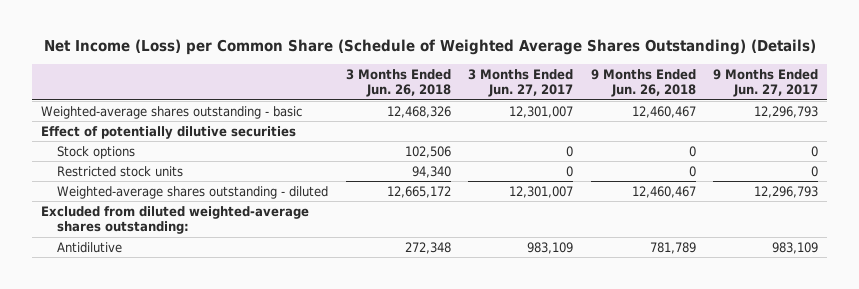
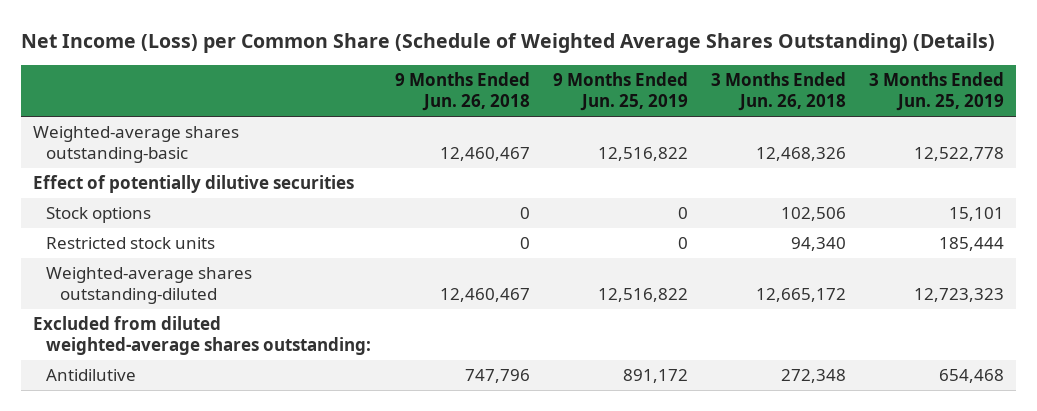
- | 3 Months Ended Jun. 26, 2018 | 3 Months Ended Jun. 27, 2017 | 9 Months Ended Jun. 26, 2018 | 9 Months Ended Jun. 27, 2017
+ | 9 Months Ended Jun. 26, 2018 | 9 Months Ended Jun. 25, 2019 | 3 Months Ended Jun. 26, 2018 | 3 Months Ended Jun. 25, 2019
- Weighted-average shares outstanding - basic | 12,468,326 | 12,301,007 | 12,460,467 | 12,296,793
+ Weighted-average shares outstanding-basic | 12,460,467 | 12,516,822 | 12,468,326 | 12,522,778
- Weighted-average shares outstanding - diluted | 12,665,172 | 12,301,007 | 12,460,467 | 12,296,793
+ Weighted-average shares outstanding-diluted | 12,460,467 | 12,516,822 | 12,665,172 | 12,723,323
- Antidilutive | 272,348 | 983,109 | 781,789 | 983,109
+ Antidilutive | 747,796 | 891,172 | 272,348 | 654,468

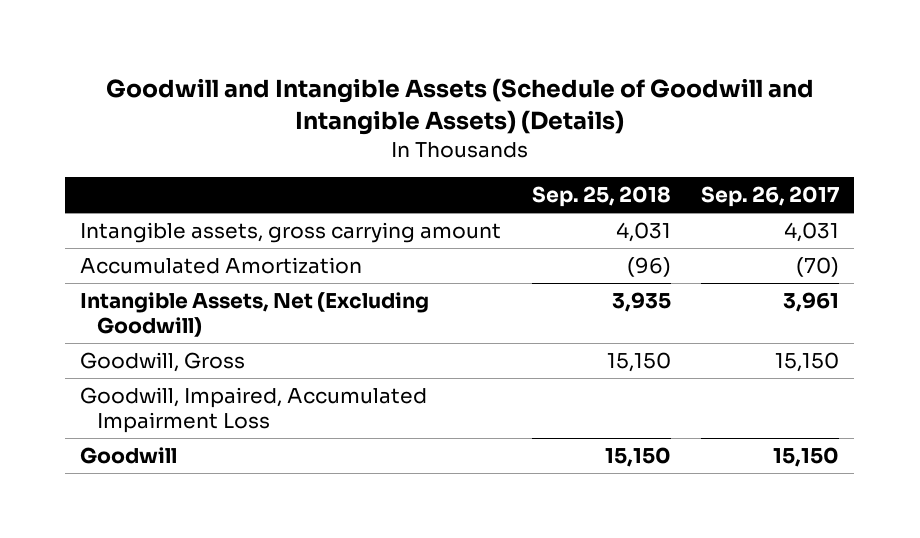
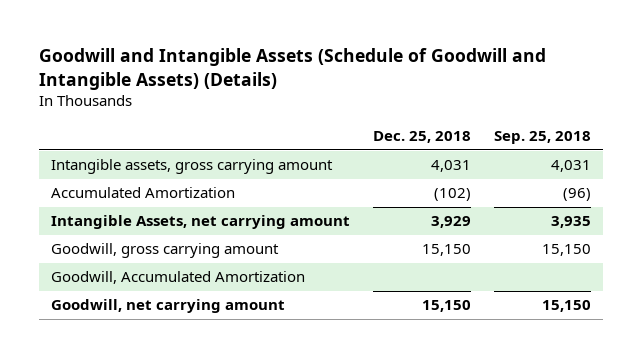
- | Sep. 25, 2018 | Sep. 26, 2017
+ | Dec. 25, 2018 | Sep. 25, 2018
- Intangible Assets, Net (Excluding Goodwill) | 3,935 | 3,961
- Goodwill, Gross | 15,150 | 15,150
- Goodwill, Impaired, Accumulated Impairment Loss
- Goodwill | 15,150 | 15,150
+ Intangible Assets, net carrying amount | 3,929 | 3,935
+ Goodwill, gross carrying amount | 15,150 | 15,150
+ Goodwill, Accumulated Amortization
+ Goodwill, net carrying amount | 15,150 | 15,150

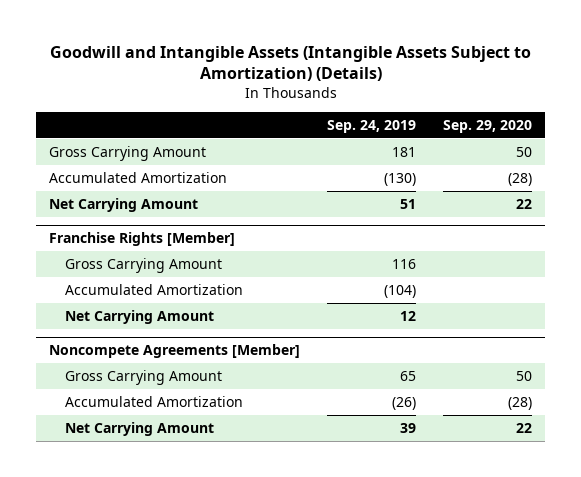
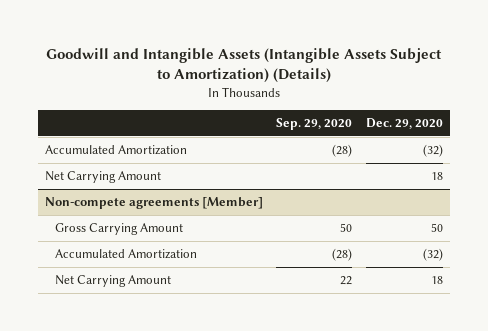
- | Sep. 24, 2019 | Sep. 29, 2020
+ | Sep. 29, 2020 | Dec. 29, 2020
- Gross Carrying Amount | 181 | 50
- Net Carrying Amount | 51 | 22
- Franchise Rights [Member]
- Gross Carrying Amount | 116 |
- Accumulated Amortization | (104) |
- Noncompete Agreements [Member]
+ Non-compete agreements [Member]

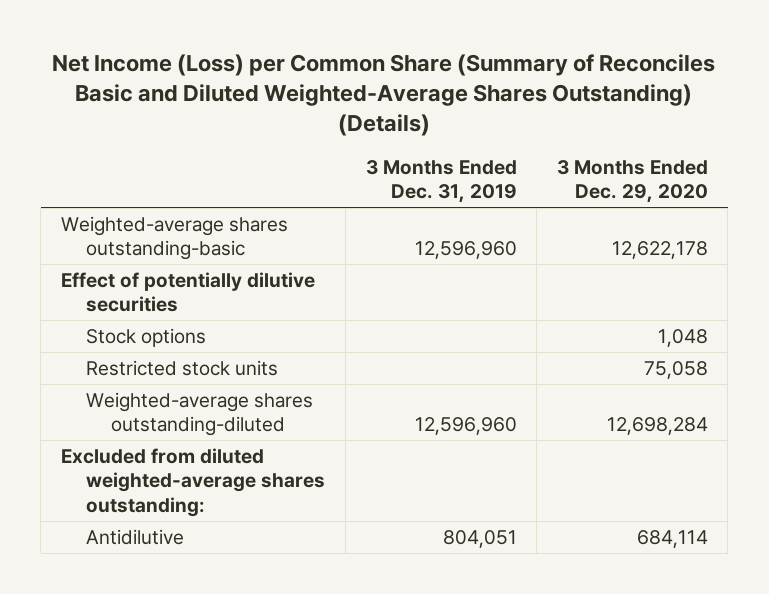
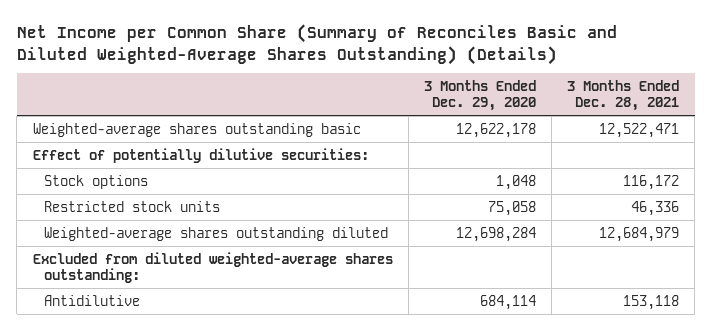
- Net Income (Loss) per Common Share (Summary of Reconciles Basic and Diluted Weighted-Average Shares Outstanding) (Details)
+ Net Income per Common Share (Summary of Reconciles Basic and Diluted Weighted-Average Shares Outstanding) (Details)
- | 3 Months Ended Dec. 31, 2019 | 3 Months Ended Dec. 29, 2020
+ | 3 Months Ended Dec. 29, 2020 | 3 Months Ended Dec. 28, 2021
- Weighted-average shares outstanding-basic | 12,596,960 | 12,622,178
- Effect of potentially dilutive securities
+ Weighted-average shares outstanding basic | 12,622,178 | 12,522,471
+ Effect of potentially dilutive securities:
- Weighted-average shares outstanding-diluted | 12,596,960 | 12,698,284
+ Weighted-average shares outstanding diluted | 12,698,284 | 12,684,979

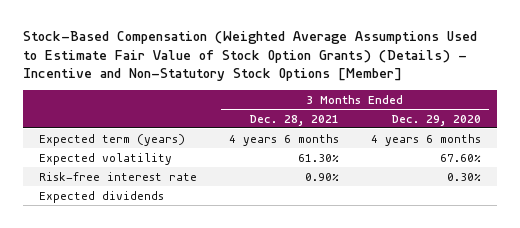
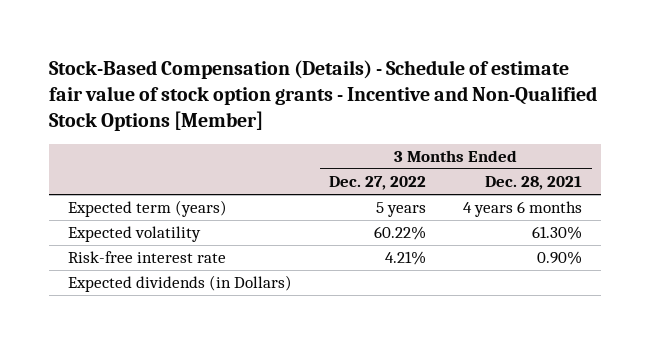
- Stock-Based Compensation (Weighted Average Assumptions Used to Estimate Fair Value of Stock Option Grants) (Details) - Incentive and Non-Statutory Stock Options [Member]
+ Stock-Based Compensation (Details) - Schedule of estimate fair value of stock option grants - Incentive and Non-Qualified Stock Options [Member]
- | 3 Months Ended Dec. 28, 2021 | 3 Months Ended Dec. 29, 2020
+ | 3 Months Ended Dec. 27, 2022 | 3 Months Ended Dec. 28, 2021
- Expected dividends
+ Expected dividends (in Dollars)

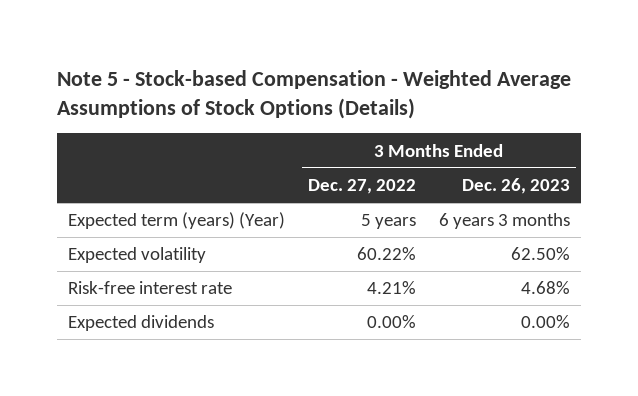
- Stock-Based Compensation (Details) - Schedule of estimate fair value of stock option grants - Incentive and Non-Qualified Stock Options [Member]
+ Note 5 - Stock-based Compensation - Weighted Average Assumptions of Stock Options (Details)
- | 3 Months Ended Dec. 27, 2022 | 3 Months Ended Dec. 28, 2021
+ | 3 Months Ended Dec. 27, 2022 | 3 Months Ended Dec. 26, 2023
- Expected term (years) | 5 years | 4 years 6 months
+ Expected term (years) (Year) | 5 years | 6 years 3 months
- Expected dividends (in Dollars)
+ Expected dividends | 0.00% | 0.00%

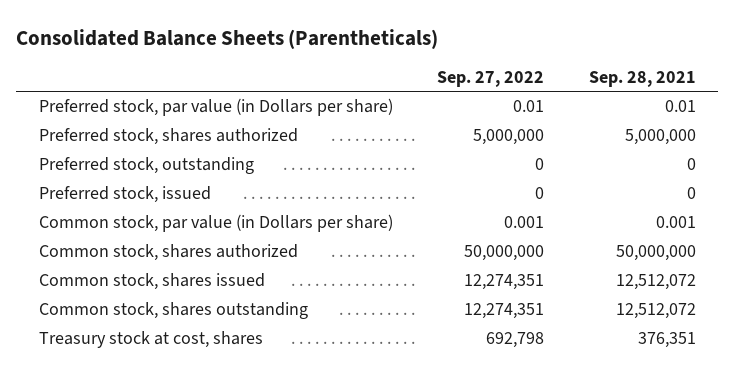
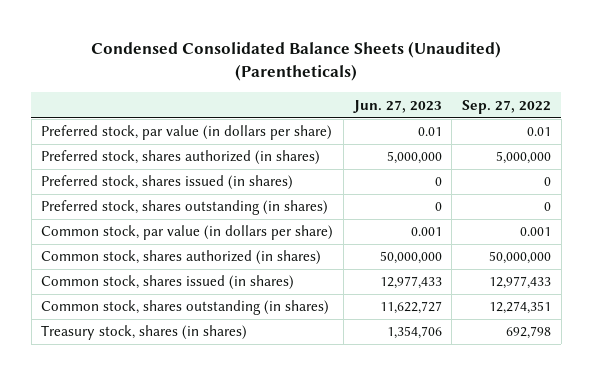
- Consolidated Balance Sheets (Parentheticals)
+ Condensed Consolidated Balance Sheets (Unaudited) (Parentheticals)
- | Sep. 27, 2022 | Sep. 28, 2021
+ | Jun. 27, 2023 | Sep. 27, 2022
- Preferred stock, par value (in Dollars per share) | 0.01 | 0.01
- Preferred stock, shares authorized | 5,000,000 | 5,000,000
- Preferred stock, outstanding | 0 | 0
- Preferred stock, issued | 0 | 0
- Common stock, par value (in Dollars per share) | 0.001 | 0.001
- Common stock, shares authorized | 50,000,000 | 50,000,000
- Common stock, shares issued | 12,274,351 | 12,512,072
- Common stock, shares outstanding | 12,274,351 | 12,512,072
- Treasury stock at cost, shares | 692,798 | 376,351
+ Preferred stock, par value (in dollars per share) | 0.01 | 0.01
+ Preferred stock, shares authorized (in shares) | 5,000,000 | 5,000,000
+ Preferred stock, shares issued (in shares) | 0 | 0
+ Preferred stock, shares outstanding (in shares) | 0 | 0
+ Common stock, par value (in dollars per share) | 0.001 | 0.001
+ Common stock, shares authorized (in shares) | 50,000,000 | 50,000,000
+ Common stock, shares issued (in shares) | 12,977,433 | 12,977,433
+ Common stock, shares outstanding (in shares) | 11,622,727 | 12,274,351
+ Treasury stock, shares (in shares) | 1,354,706 | 692,798

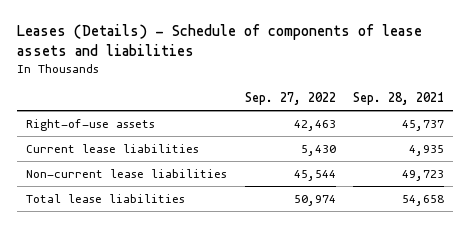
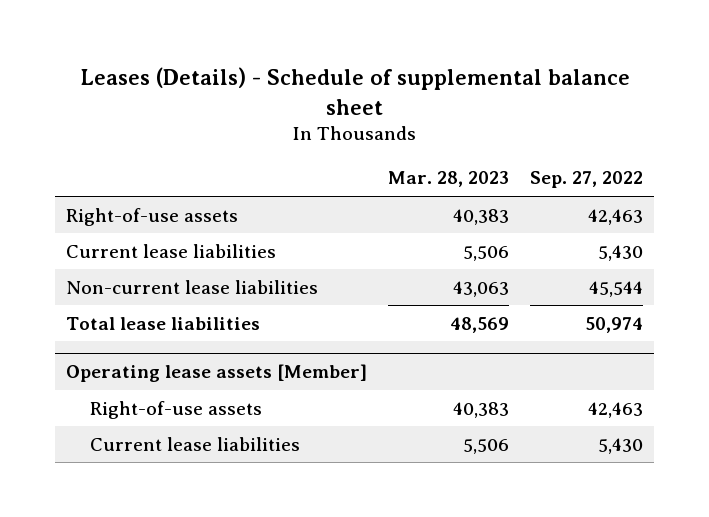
- Leases (Details) - Schedule of components of lease assets and liabilities
+ Leases (Details) - Schedule of supplemental balance sheet
- | Sep. 27, 2022 | Sep. 28, 2021
+ | Mar. 28, 2023 | Sep. 27, 2022
+ Operating lease assets [Member]
+ Right-of-use assets | 40,383 | 42,463
+ Current lease liabilities | 5,506 | 5,430

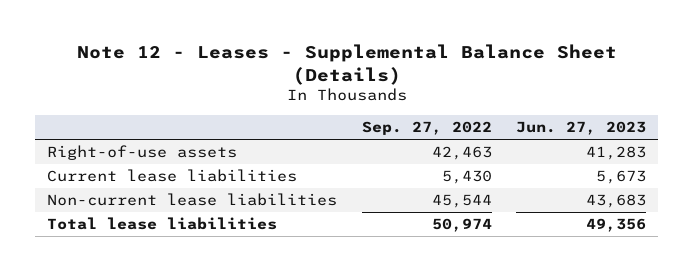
- Leases (Details) - Schedule of supplemental balance sheet
+ Note 12 - Leases - Supplemental Balance Sheet (Details)
- | Mar. 28, 2023 | Sep. 27, 2022
+ | Sep. 27, 2022 | Jun. 27, 2023
- Operating lease assets [Member]
- Right-of-use assets | 40,383 | 42,463
- Current lease liabilities | 5,506 | 5,430

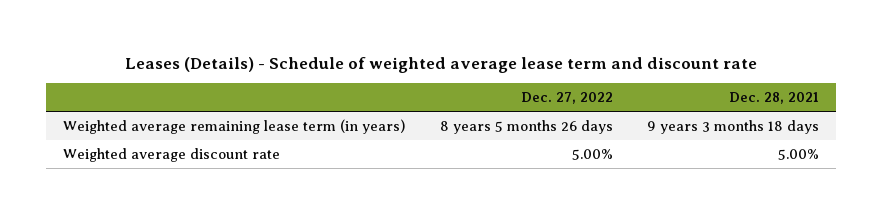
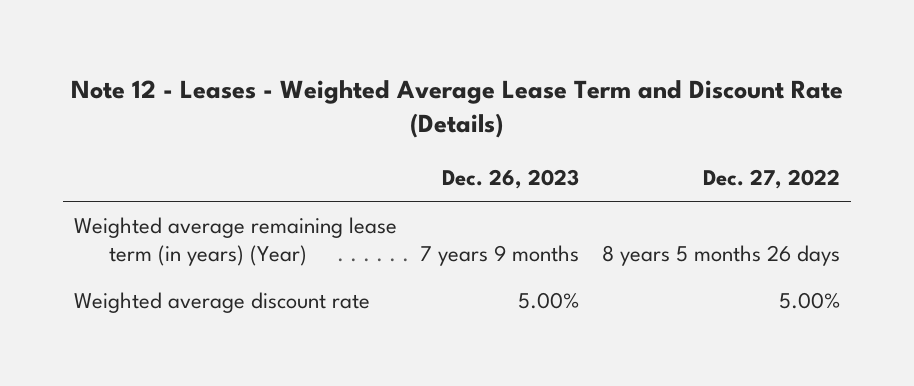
- Leases (Details) - Schedule of weighted average lease term and discount rate
+ Note 12 - Leases - Weighted Average Lease Term and Discount Rate (Details)
- | Dec. 27, 2022 | Dec. 28, 2021
+ | Dec. 26, 2023 | Dec. 27, 2022
- Weighted average remaining lease term (in years) | 8 years 5 months 26 days | 9 years 3 months 18 days
+ Weighted average remaining lease term (in years) (Year) | 7 years 9 months | 8 years 5 months 26 days

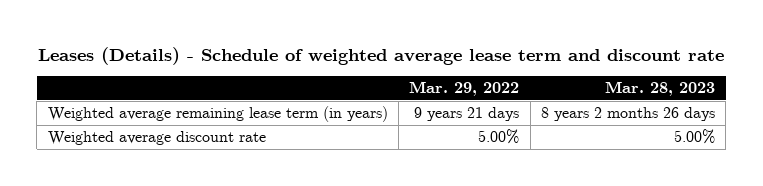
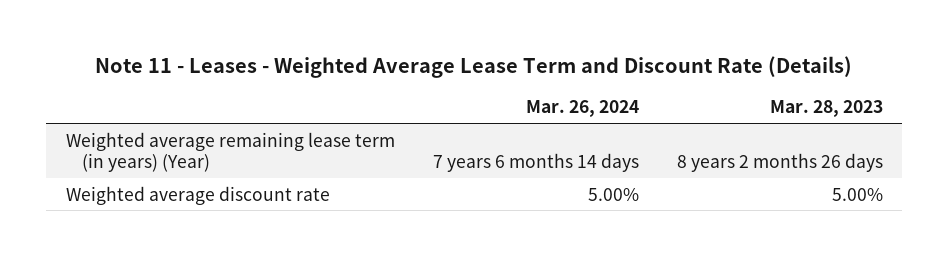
- Leases (Details) - Schedule of weighted average lease term and discount rate
+ Note 11 - Leases - Weighted Average Lease Term and Discount Rate (Details)
- | Mar. 29, 2022 | Mar. 28, 2023
+ | Mar. 26, 2024 | Mar. 28, 2023
- Weighted average remaining lease term (in years) | 9 years 21 days | 8 years 2 months 26 days
+ Weighted average remaining lease term (in years) (Year) | 7 years 6 months 14 days | 8 years 2 months 26 days

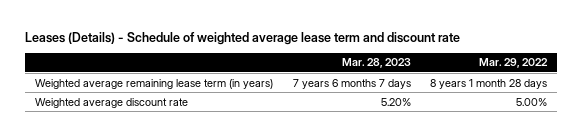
- Note 11 - Leases - Weighted Average Lease Term and Discount Rate (Details)
+ Leases (Details) - Schedule of weighted average lease term and discount rate
- | Mar. 26, 2024 | Mar. 28, 2023
+ | Mar. 28, 2023 | Mar. 29, 2022
- Weighted average remaining lease term (in years) (Year) | 7 years 6 months 14 days | 8 years 2 months 26 days
- Weighted average discount rate | 5.00% | 5.00%
+ Weighted average remaining lease term (in years) | 7 years 6 months 7 days | 8 years 1 month 28 days
+ Weighted average discount rate | 5.20% | 5.00%

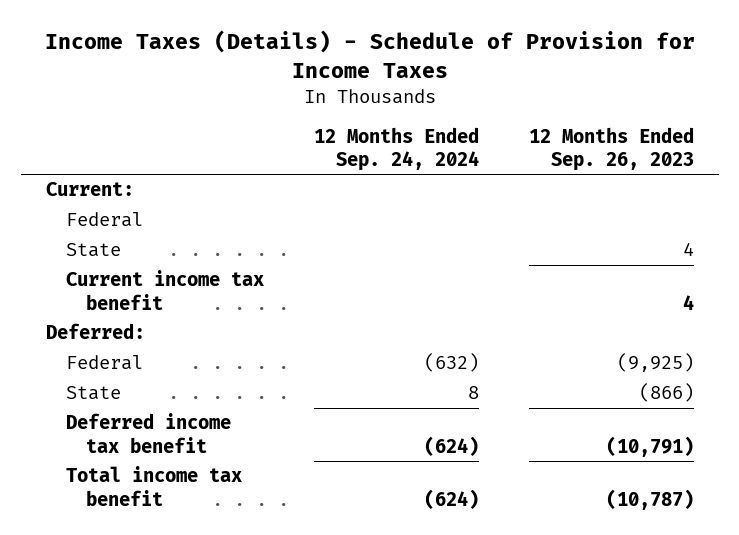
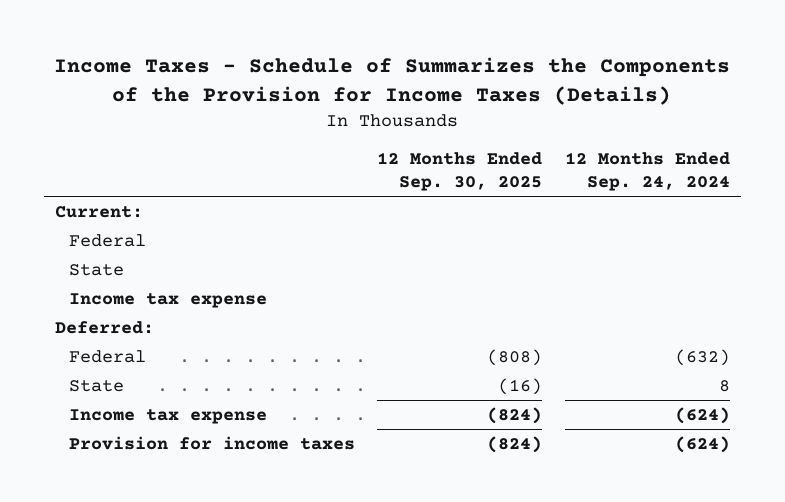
- Income Taxes (Details) - Schedule of Provision for Income Taxes
+ Income Taxes - Schedule of Summarizes the Components of the Provision for Income Taxes (Details)
- | 12 Months Ended Sep. 24, 2024 | 12 Months Ended Sep. 26, 2023
+ | 12 Months Ended Sep. 30, 2025 | 12 Months Ended Sep. 24, 2024
- Current income tax benefit | | 4
+ Income tax expense
- Deferred income tax benefit | (624) | (10,791)
- Total income tax benefit | (624) | (10,787)
+ Income tax expense | (824) | (624)
+ Provision for income taxes | (824) | (624)

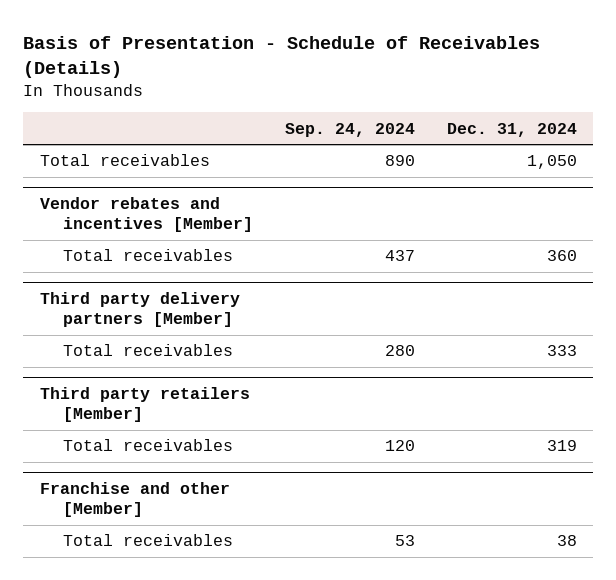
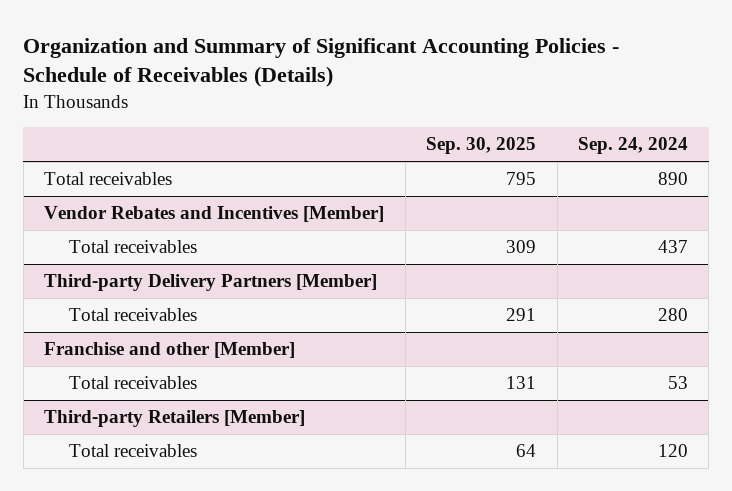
- Basis of Presentation - Schedule of Receivables (Details)
+ Organization and Summary of Significant Accounting Policies - Schedule of Receivables (Details)
- | Sep. 24, 2024 | Dec. 31, 2024
+ | Sep. 30, 2025 | Sep. 24, 2024
- Vendor rebates and incentives [Member]
+ Vendor Rebates and Incentives [Member]
- Third party delivery partners [Member]
+ Third-party Delivery Partners [Member]
- Third party retailers [Member]
- Total receivables | 120 | 319
+ Third-party Retailers [Member]
+ Total receivables | 64 | 120

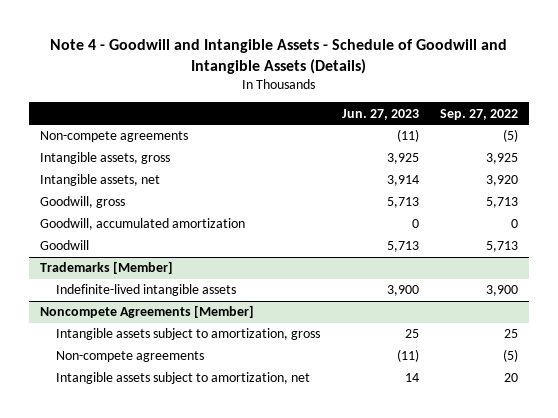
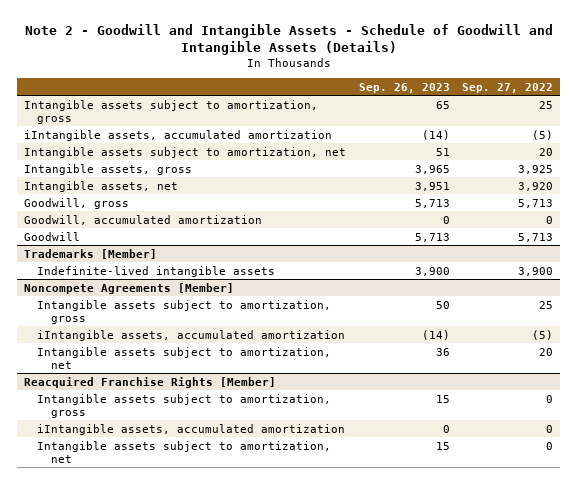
- Note 4 - Goodwill and Intangible Assets - Schedule of Goodwill and Intangible Assets (Details)
+ Note 2 - Goodwill and Intangible Assets - Schedule of Goodwill and Intangible Assets (Details)
- | Jun. 27, 2023 | Sep. 27, 2022
+ | Sep. 26, 2023 | Sep. 27, 2022
- Non-compete agreements | (11) | (5)
+ Intangible assets subject to amortization, gross | 65 | 25
+ iIntangible assets, accumulated amortization | (14) | (5)
+ Intangible assets subject to amortization, net | 51 | 20
@ Noncompete Agreements [Member]
- Non-compete agreements | (11) | (5)
+ iIntangible assets, accumulated amortization | (14) | (5)
+ Reacquired Franchise Rights [Member]
+ Intangible assets subject to amortization, gross | 15 | 0
+ iIntangible assets, accumulated amortization | 0 | 0
+ Intangible assets subject to amortization, net | 15 | 0

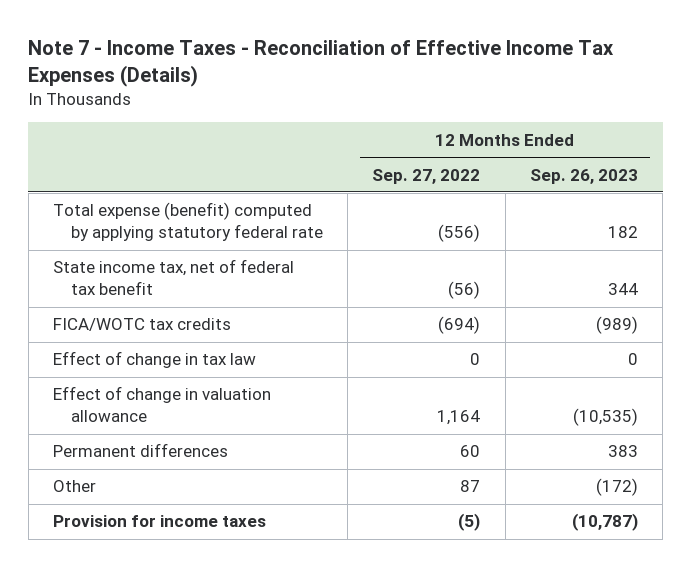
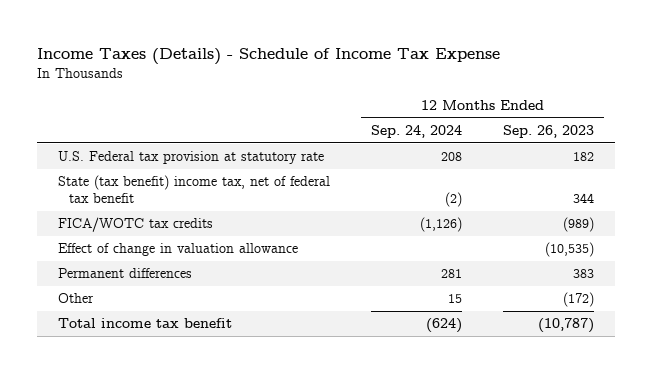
- Note 7 - Income Taxes - Reconciliation of Effective Income Tax Expenses (Details)
+ Income Taxes (Details) - Schedule of Income Tax Expense
- | 12 Months Ended Sep. 27, 2022 | 12 Months Ended Sep. 26, 2023
+ | 12 Months Ended Sep. 24, 2024 | 12 Months Ended Sep. 26, 2023
- Total expense (benefit) computed by applying statutory federal rate | (556) | 182
- State income tax, net of federal tax benefit | (56) | 344
+ U.S. Federal tax provision at statutory rate | 208 | 182
+ State (tax benefit) income tax, net of federal tax benefit | (2) | 344
- Effect of change in tax law | 0 | 0
- Provision for income taxes | (5) | (10,787)
+ Total income tax benefit | (624) | (10,787)

